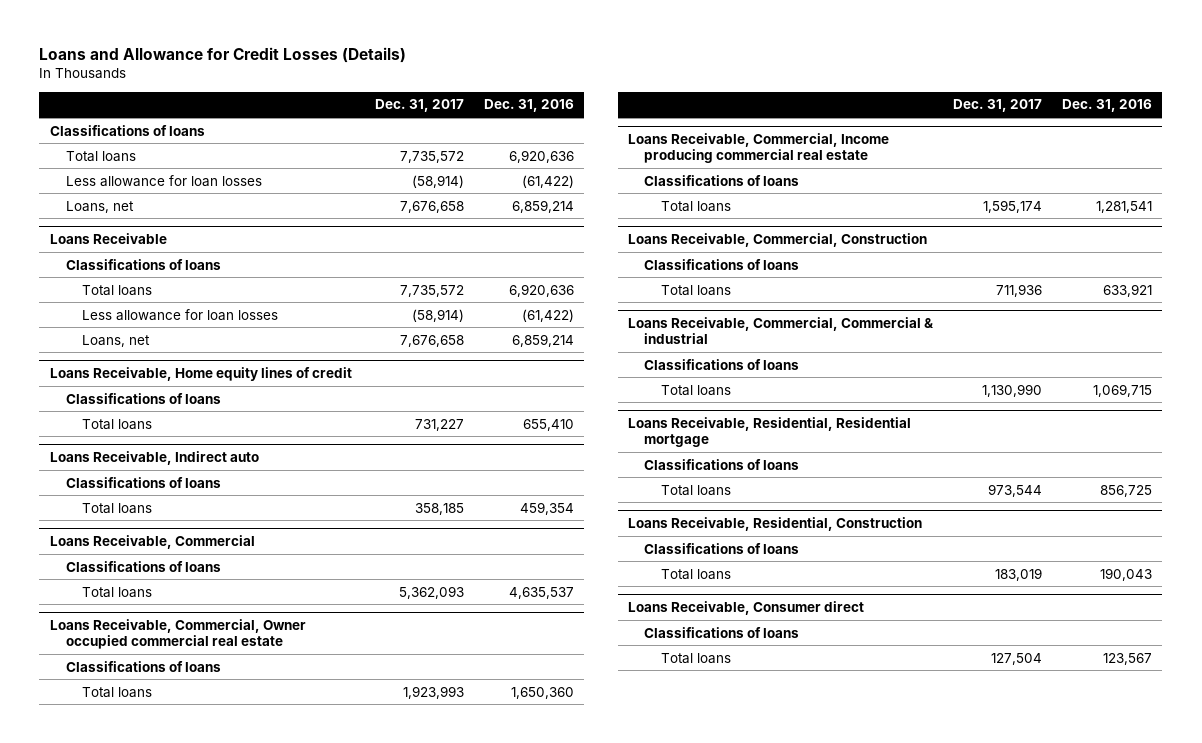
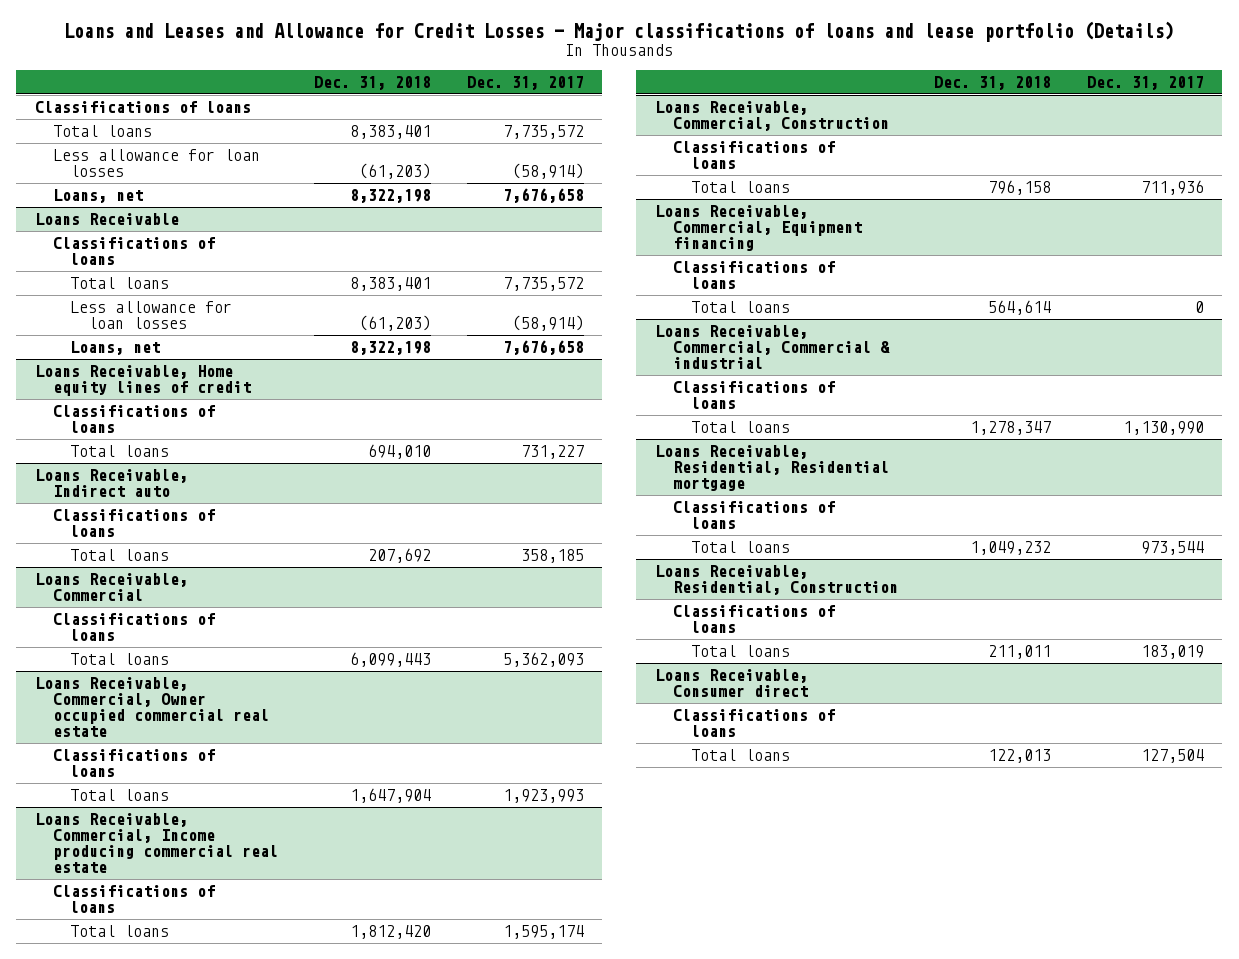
- Loans and Allowance for Credit Losses (Details)
+ Loans and Leases and Allowance for Credit Losses - Major classifications of loans and lease portfolio (Details)
- | Dec. 31, 2017 | Dec. 31, 2016
+ | Dec. 31, 2018 | Dec. 31, 2017
+ Loans Receivable, Commercial, Equipment financing
+ Classifications of loans
+ Total loans | 564,614 | 0

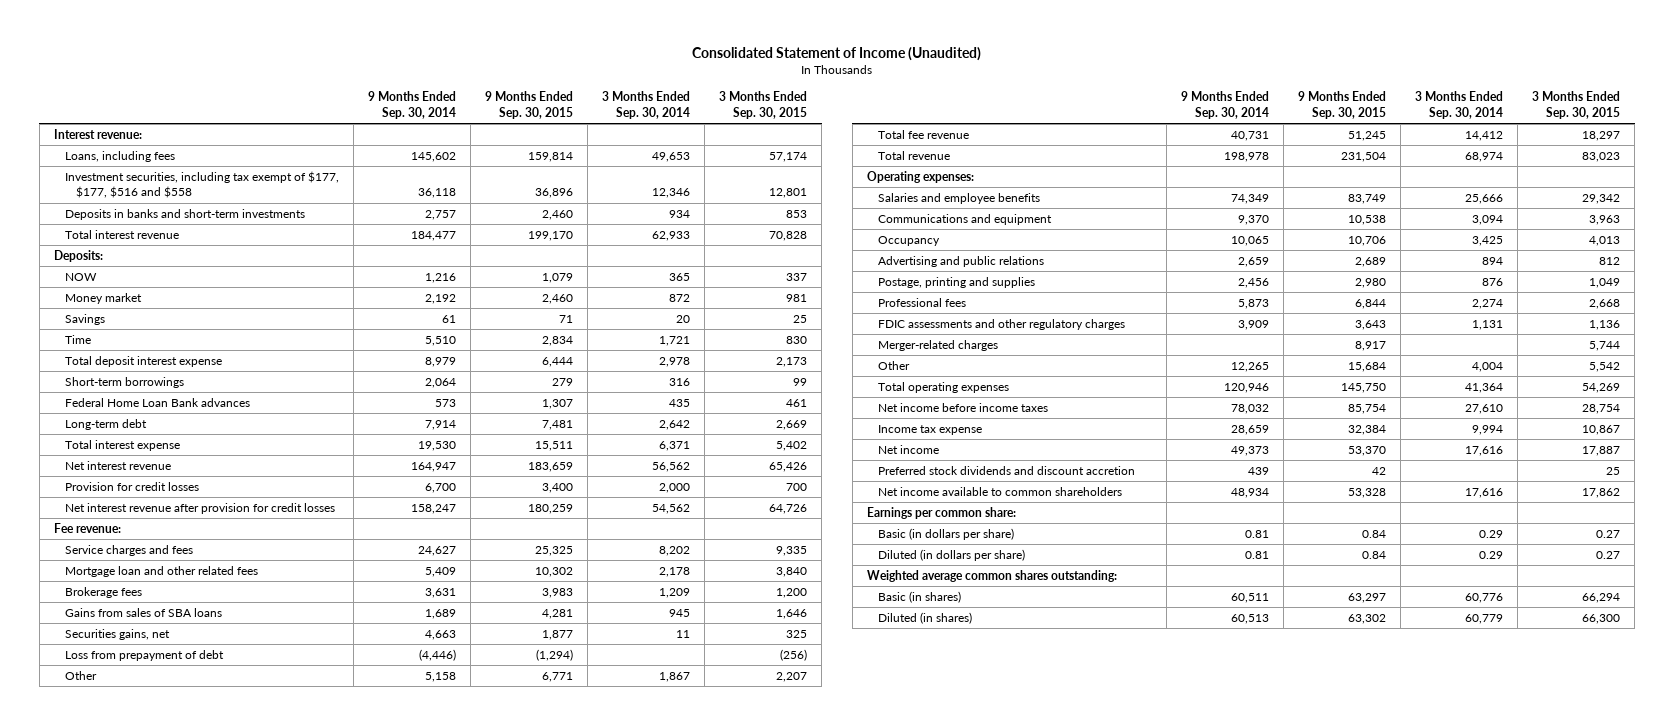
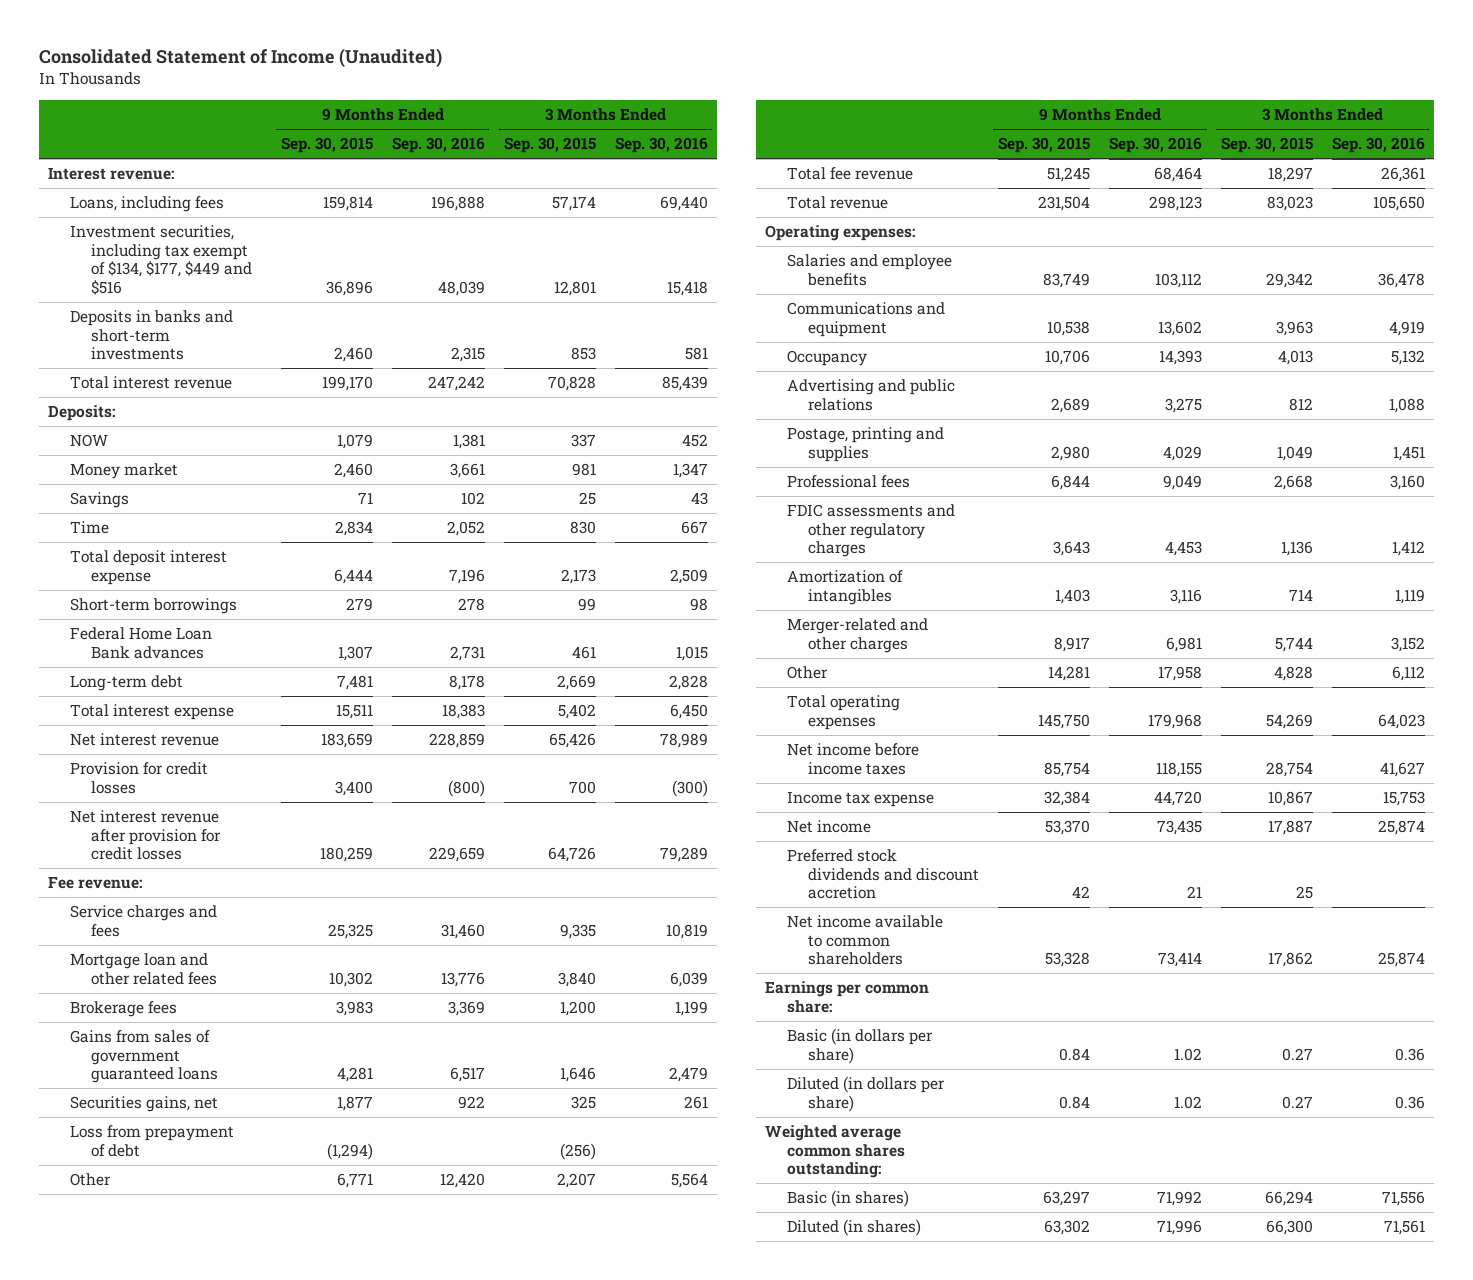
- | 9 Months Ended Sep. 30, 2014 | 9 Months Ended Sep. 30, 2015 | 3 Months Ended Sep. 30, 2014 | 3 Months Ended Sep. 30, 2015
+ | 9 Months Ended Sep. 30, 2015 | 9 Months Ended Sep. 30, 2016 | 3 Months Ended Sep. 30, 2015 | 3 Months Ended Sep. 30, 2016
- Investment securities, including tax exempt of $177, $177, $516 and $558 | 36,118 | 36,896 | 12,346 | 12,801
+ Investment securities, including tax exempt of $134, $177, $449 and $516 | 36,896 | 48,039 | 12,801 | 15,418
- Gains from sales of SBA loans | 1,689 | 4,281 | 945 | 1,646
+ Gains from sales of government guaranteed loans | 4,281 | 6,517 | 1,646 | 2,479
- Merger-related charges | | 8,917 | | 5,744
- Other | 12,265 | 15,684 | 4,004 | 5,542
+ Amortization of intangibles | 1,403 | 3,116 | 714 | 1,119
+ Merger-related and other charges | 8,917 | 6,981 | 5,744 | 3,152
+ Other | 14,281 | 17,958 | 4,828 | 6,112

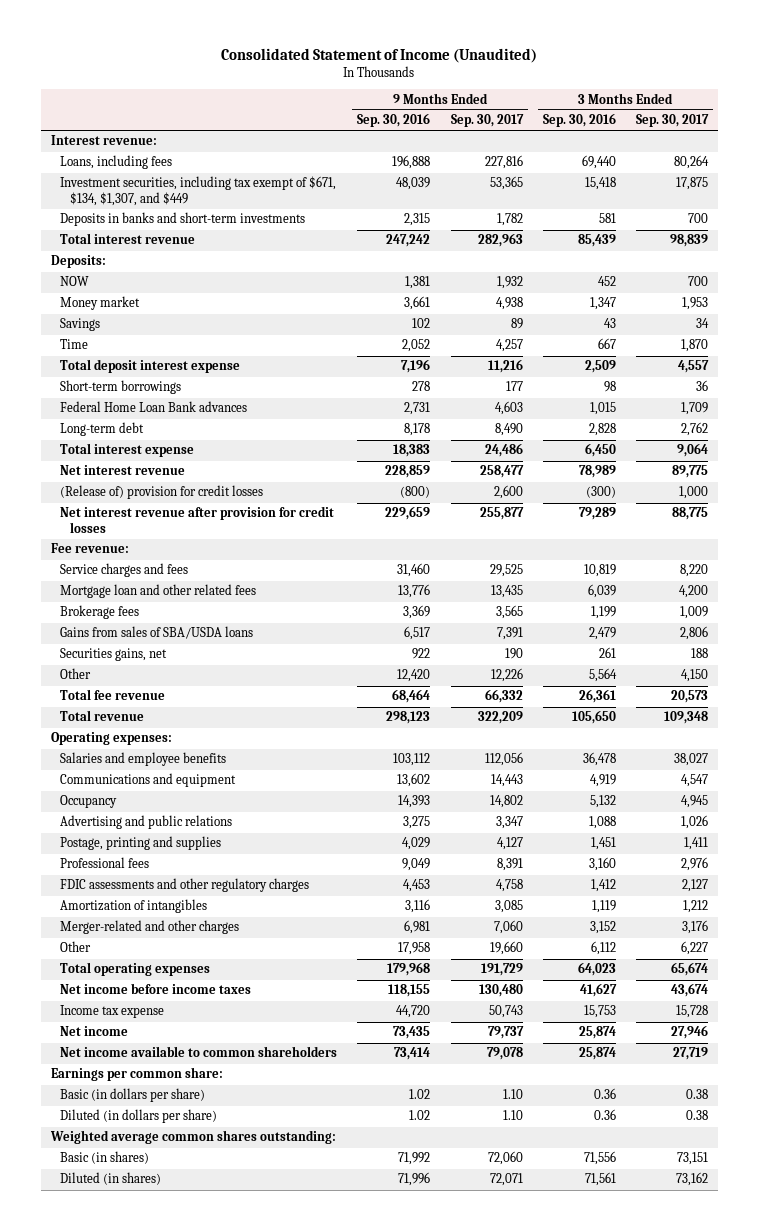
- | 9 Months Ended Sep. 30, 2015 | 9 Months Ended Sep. 30, 2016 | 3 Months Ended Sep. 30, 2015 | 3 Months Ended Sep. 30, 2016
+ | 9 Months Ended Sep. 30, 2016 | 9 Months Ended Sep. 30, 2017 | 3 Months Ended Sep. 30, 2016 | 3 Months Ended Sep. 30, 2017
- Investment securities, including tax exempt of $134, $177, $449 and $516 | 36,896 | 48,039 | 12,801 | 15,418
+ Investment securities, including tax exempt of $671, $134, $1,307, and $449 | 48,039 | 53,365 | 15,418 | 17,875
- Provision for credit losses | 3,400 | (800) | 700 | (300)
+ (Release of) provision for credit losses | (800) | 2,600 | (300) | 1,000
- Gains from sales of government guaranteed loans | 4,281 | 6,517 | 1,646 | 2,479
+ Gains from sales of SBA/USDA loans | 6,517 | 7,391 | 2,479 | 2,806
- Loss from prepayment of debt | (1,294) | | (256) |
- Preferred stock dividends and discount accretion | 42 | 21 | 25 |

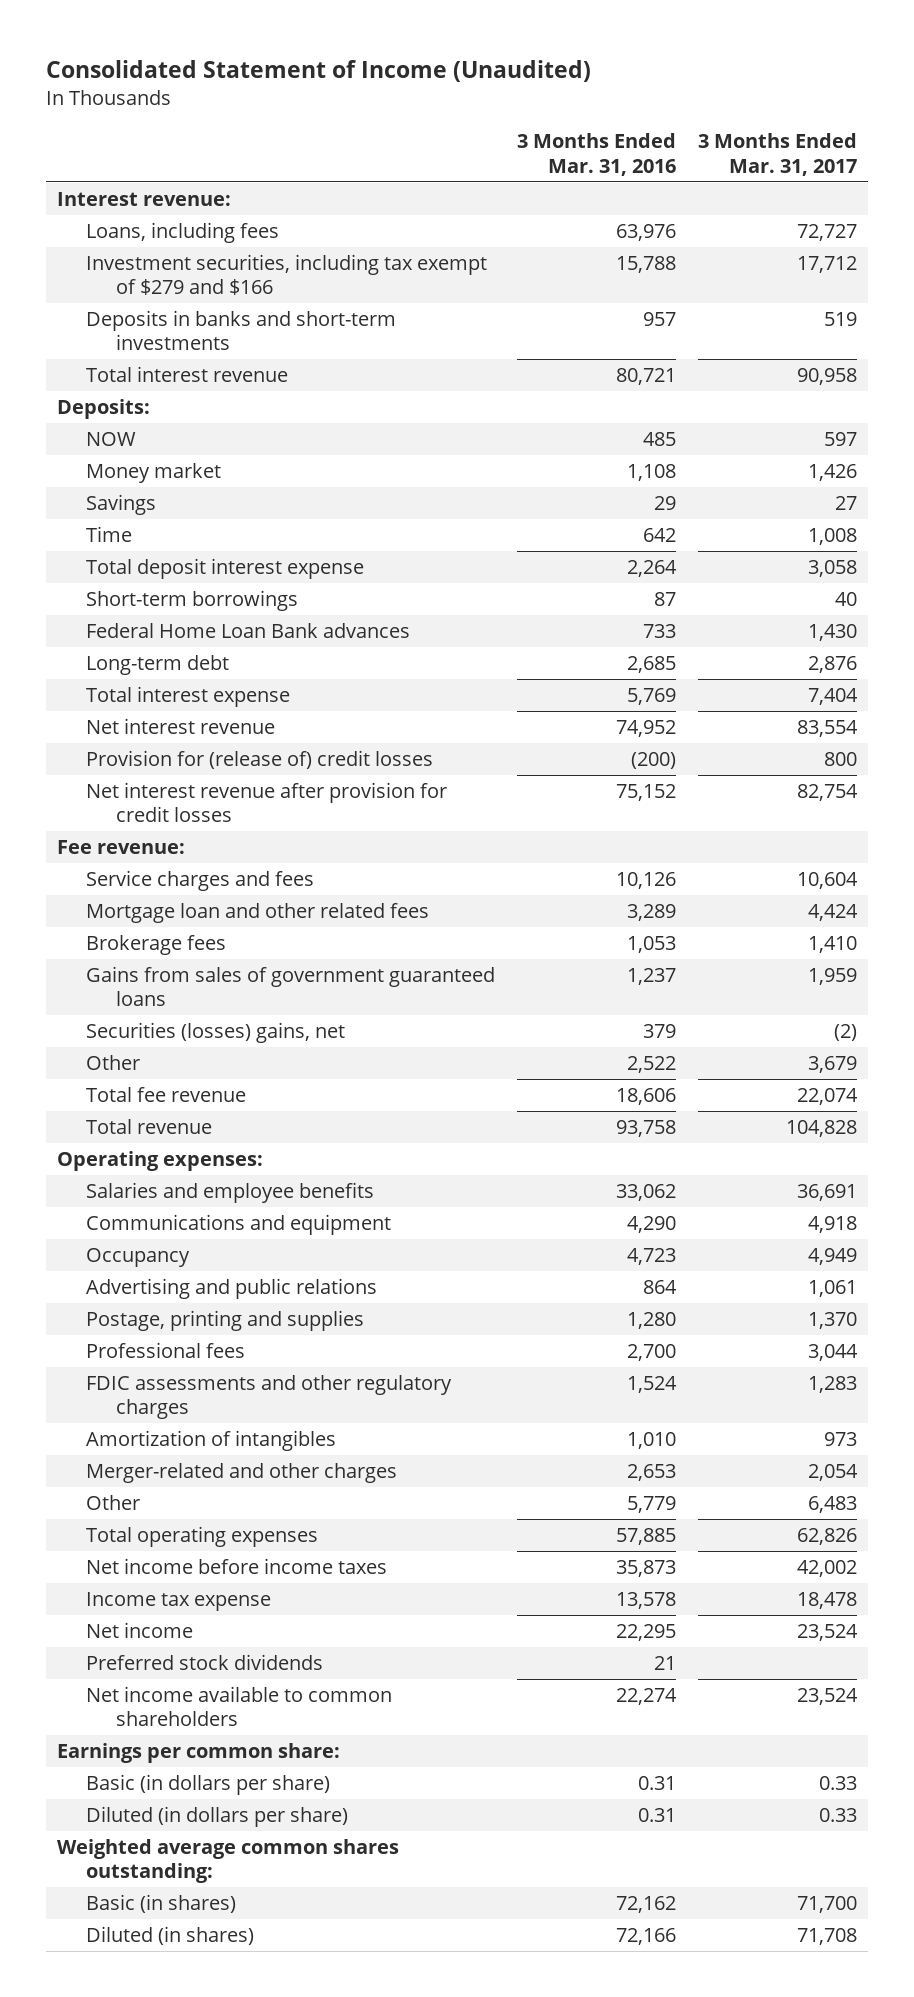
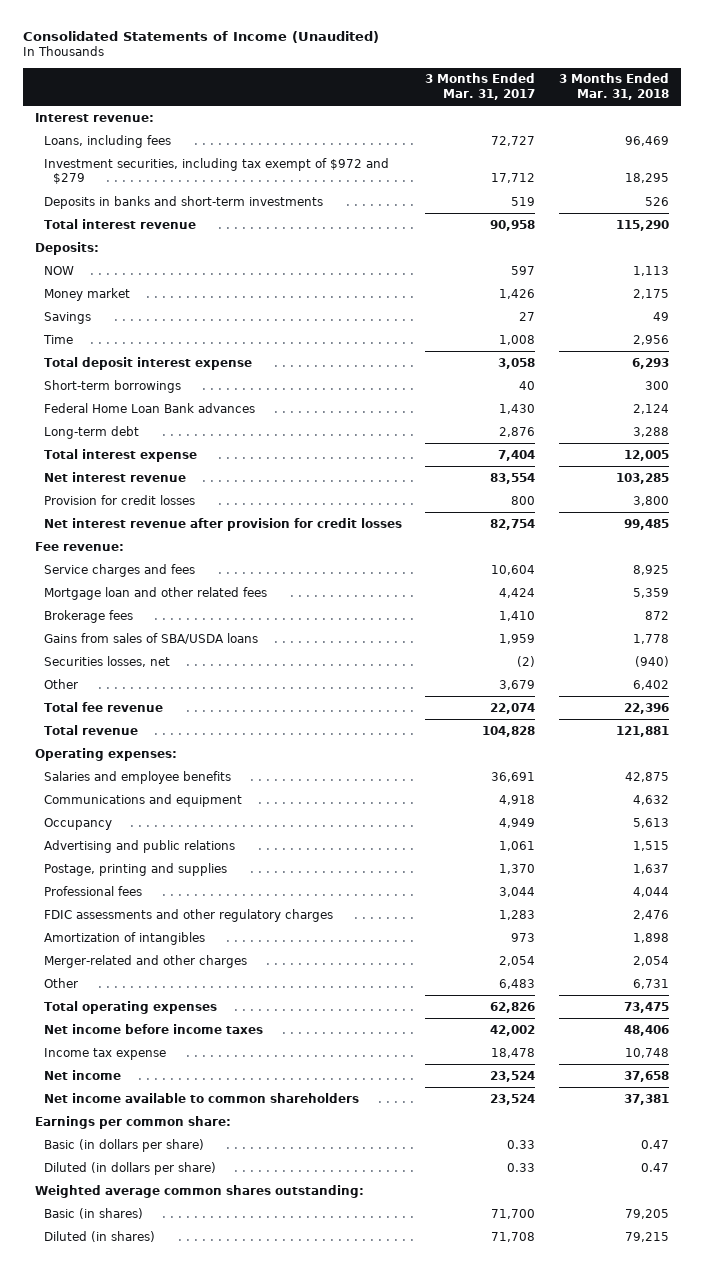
- Consolidated Statement of Income (Unaudited)
+ Consolidated Statements of Income (Unaudited)
- | 3 Months Ended Mar. 31, 2016 | 3 Months Ended Mar. 31, 2017
+ | 3 Months Ended Mar. 31, 2017 | 3 Months Ended Mar. 31, 2018
- Investment securities, including tax exempt of $279 and $166 | 15,788 | 17,712
+ Investment securities, including tax exempt of $972 and $279 | 17,712 | 18,295
- Provision for (release of) credit losses | (200) | 800
+ Provision for credit losses | 800 | 3,800
- Gains from sales of government guaranteed loans | 1,237 | 1,959
- Securities (losses) gains, net | 379 | (2)
+ Gains from sales of SBA/USDA loans | 1,959 | 1,778
+ Securities losses, net | (2) | (940)
- Preferred stock dividends | 21 |

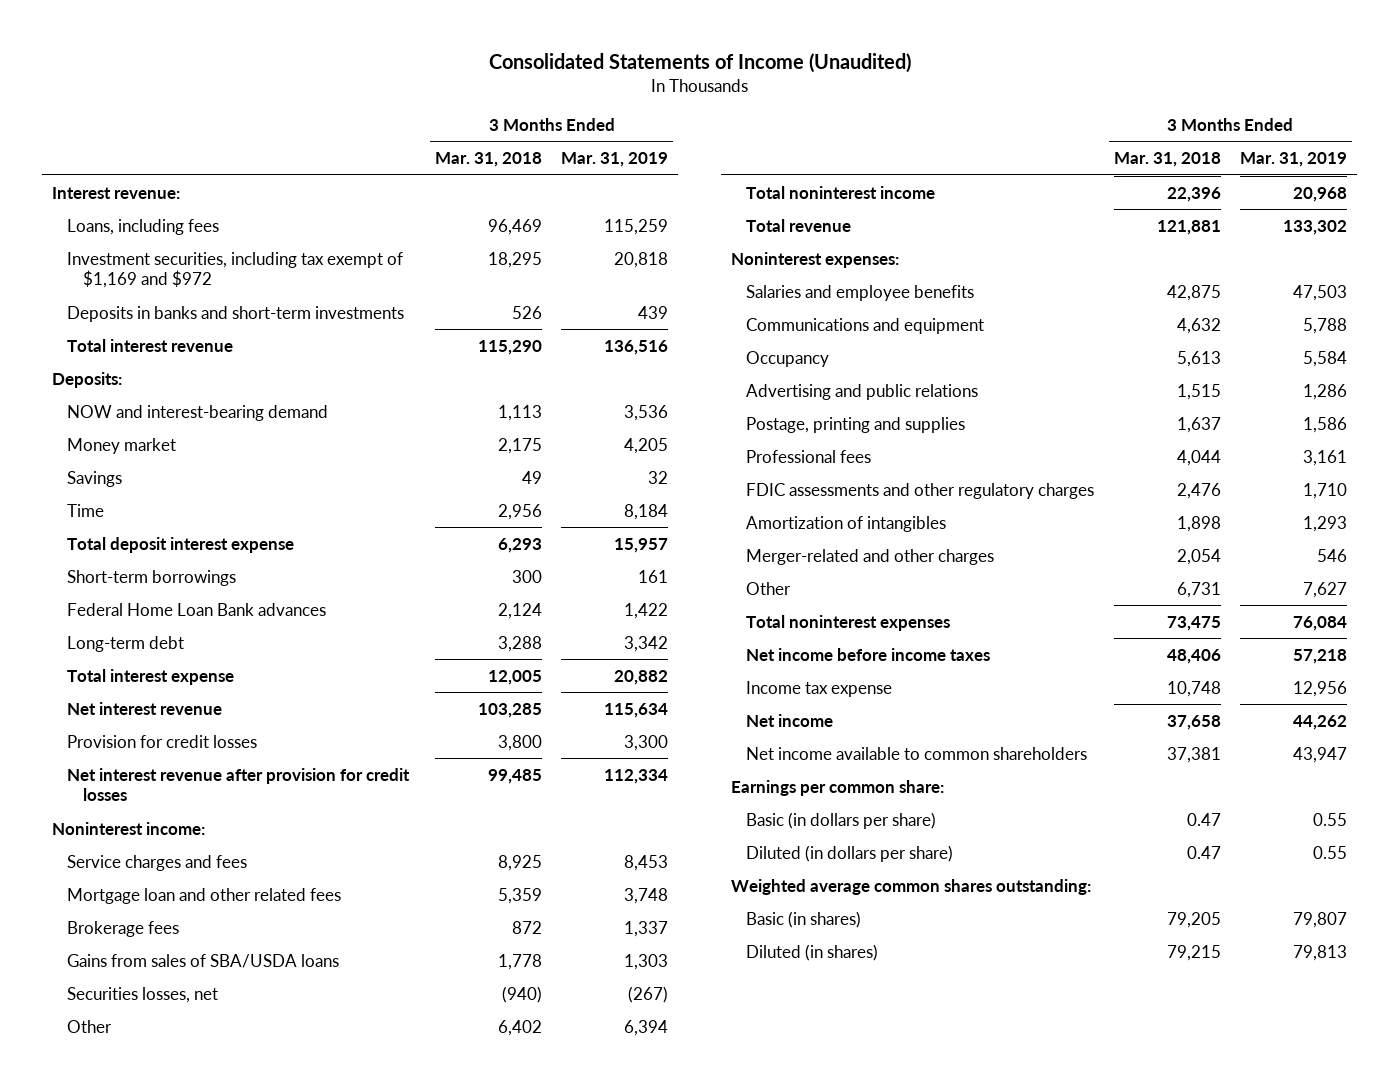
- | 3 Months Ended Mar. 31, 2017 | 3 Months Ended Mar. 31, 2018
+ | 3 Months Ended Mar. 31, 2018 | 3 Months Ended Mar. 31, 2019
- Investment securities, including tax exempt of $972 and $279 | 17,712 | 18,295
+ Investment securities, including tax exempt of $1,169 and $972 | 18,295 | 20,818
- NOW | 597 | 1,113
+ NOW and interest-bearing demand | 1,113 | 3,536
- Fee revenue:
+ Noninterest income:
- Total fee revenue | 22,074 | 22,396
+ Total noninterest income | 22,396 | 20,968
- Operating expenses:
+ Noninterest expenses:
- Total operating expenses | 62,826 | 73,475
+ Total noninterest expenses | 73,475 | 76,084

